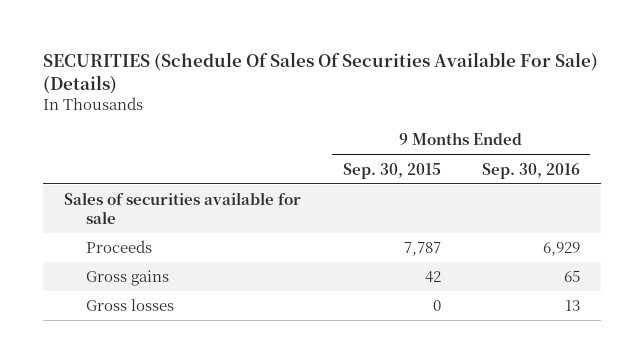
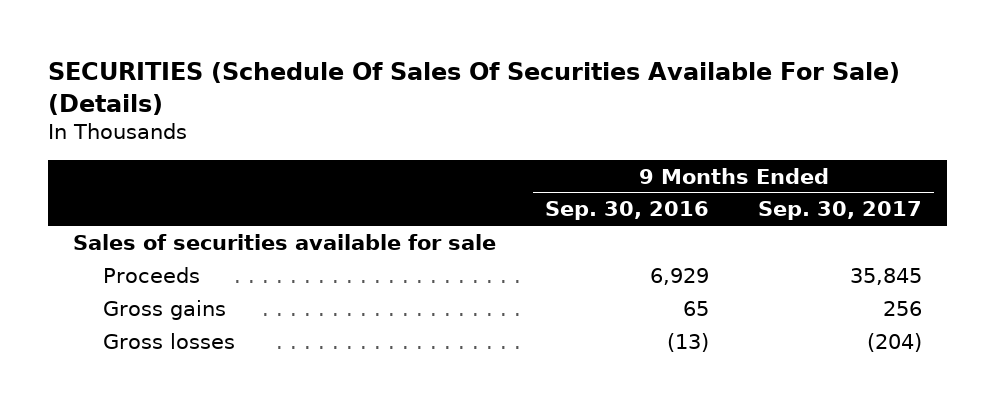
- | 9 Months Ended Sep. 30, 2015 | 9 Months Ended Sep. 30, 2016
+ | 9 Months Ended Sep. 30, 2016 | 9 Months Ended Sep. 30, 2017
- Gross losses | 0 | 13
+ Gross losses | (13) | (204)

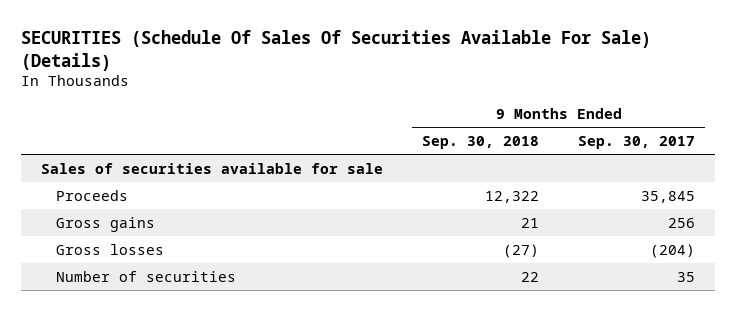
- | 9 Months Ended Sep. 30, 2016 | 9 Months Ended Sep. 30, 2017
+ | 9 Months Ended Sep. 30, 2018 | 9 Months Ended Sep. 30, 2017
+ Number of securities | 22 | 35

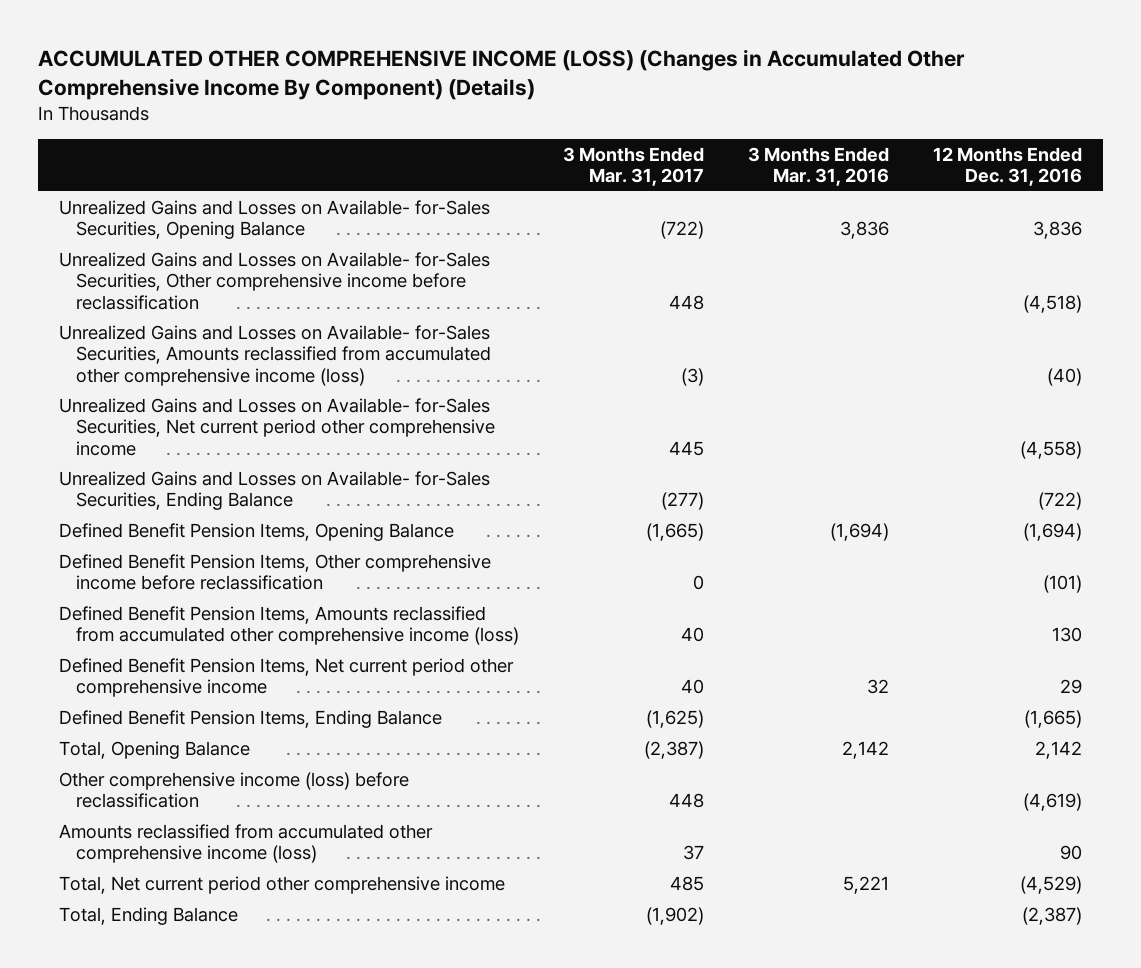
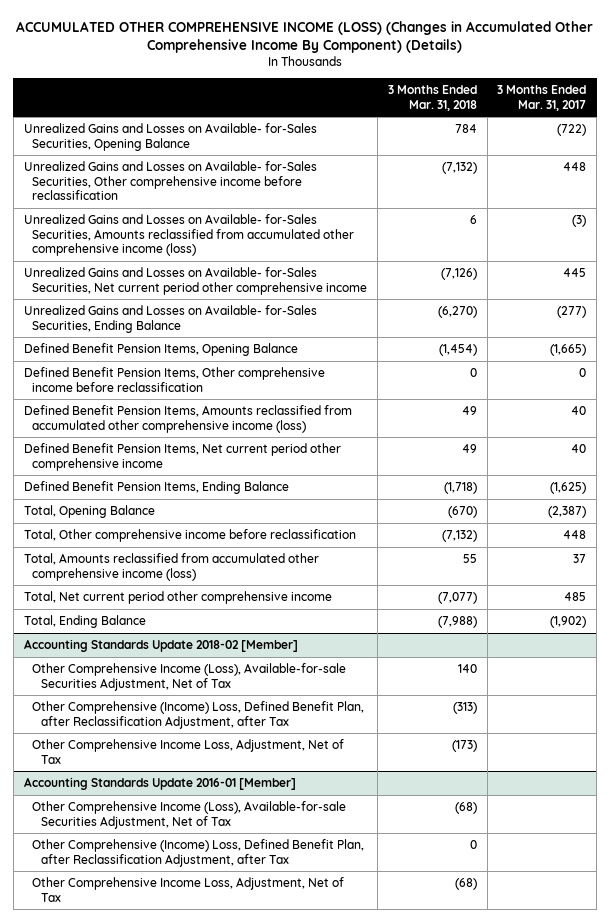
- | 3 Months Ended Mar. 31, 2017 | 3 Months Ended Mar. 31, 2016 | 12 Months Ended Dec. 31, 2016
+ | 3 Months Ended Mar. 31, 2018 | 3 Months Ended Mar. 31, 2017
- Other comprehensive income (loss) before reclassification | 448 | | (4,619)
- Amounts reclassified from accumulated other comprehensive income (loss) | 37 | | 90
+ Total, Other comprehensive income before reclassification | (7,132) | 448
+ Total, Amounts reclassified from accumulated other comprehensive income (loss) | 55 | 37
+ Accounting Standards Update 2018-02 [Member]
+ Other Comprehensive Income (Loss), Available-for-sale Securities Adjustment, Net of Tax | 140 |
+ Other Comprehensive (Income) Loss, Defined Benefit Plan, after Reclassification Adjustment, after Tax | (313) |
+ Other Comprehensive Income Loss, Adjustment, Net of Tax | (173) |
+ Accounting Standards Update 2016-01 [Member]
+ Other Comprehensive Income (Loss), Available-for-sale Securities Adjustment, Net of Tax | (68) |
+ Other Comprehensive (Income) Loss, Defined Benefit Plan, after Reclassification Adjustment, after Tax | 0 |
+ Other Comprehensive Income Loss, Adjustment, Net of Tax | (68) |

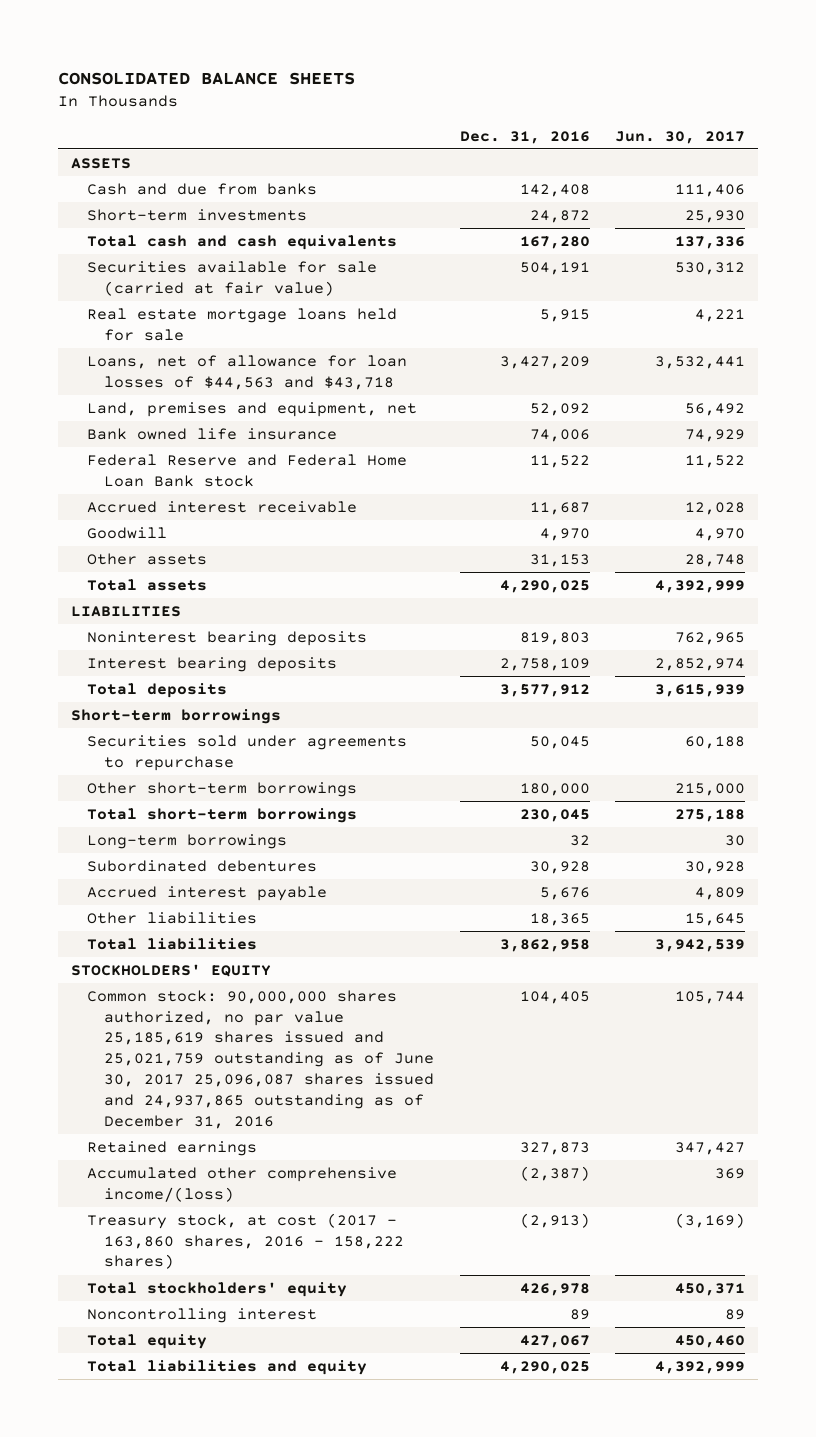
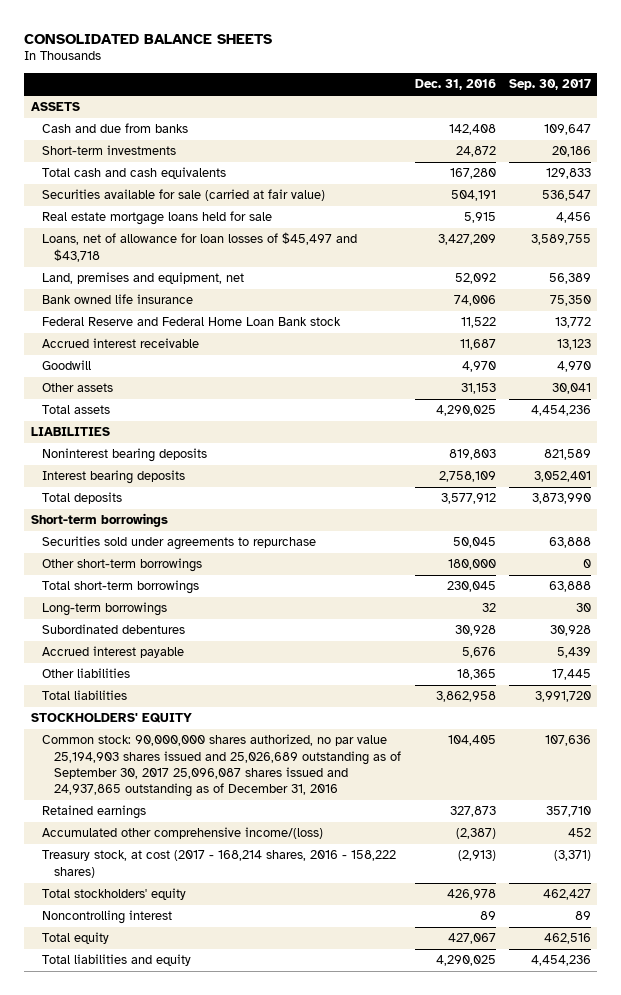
- | Dec. 31, 2016 | Jun. 30, 2017
+ | Dec. 31, 2016 | Sep. 30, 2017
- Loans, net of allowance for loan losses of $44,563 and $43,718 | 3,427,209 | 3,532,441
+ Loans, net of allowance for loan losses of $45,497 and $43,718 | 3,427,209 | 3,589,755
- Common stock: 90,000,000 shares authorized, no par value 25,185,619 shares issued and 25,021,759 outstanding as of June 30, 2017 25,096,087 shares issued and 24,937,865 outstanding as of December 31, 2016 | 104,405 | 105,744
+ Common stock: 90,000,000 shares authorized, no par value 25,194,903 shares issued and 25,026,689 outstanding as of September 30, 2017 25,096,087 shares issued and 24,937,865 outstanding as of December 31, 2016 | 104,405 | 107,636
- Treasury stock, at cost (2017 - 163,860 shares, 2016 - 158,222 shares) | (2,913) | (3,169)
+ Treasury stock, at cost (2017 - 168,214 shares, 2016 - 158,222 shares) | (2,913) | (3,371)

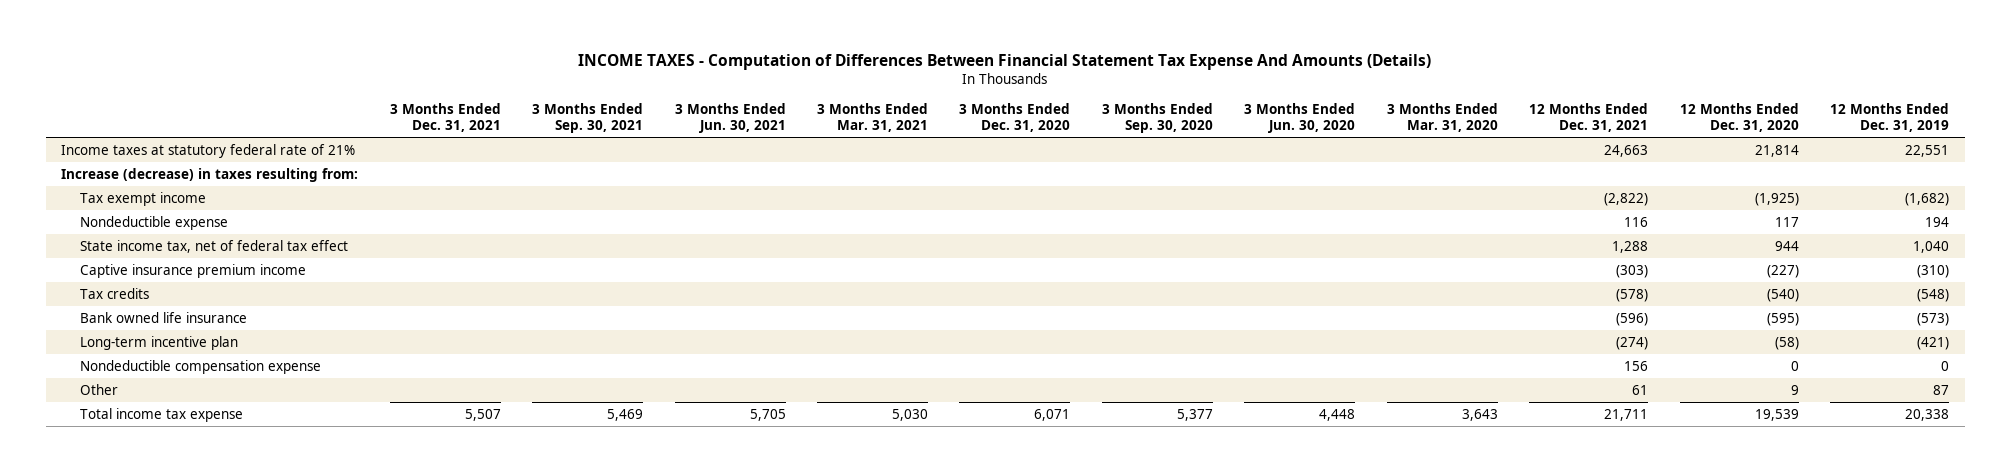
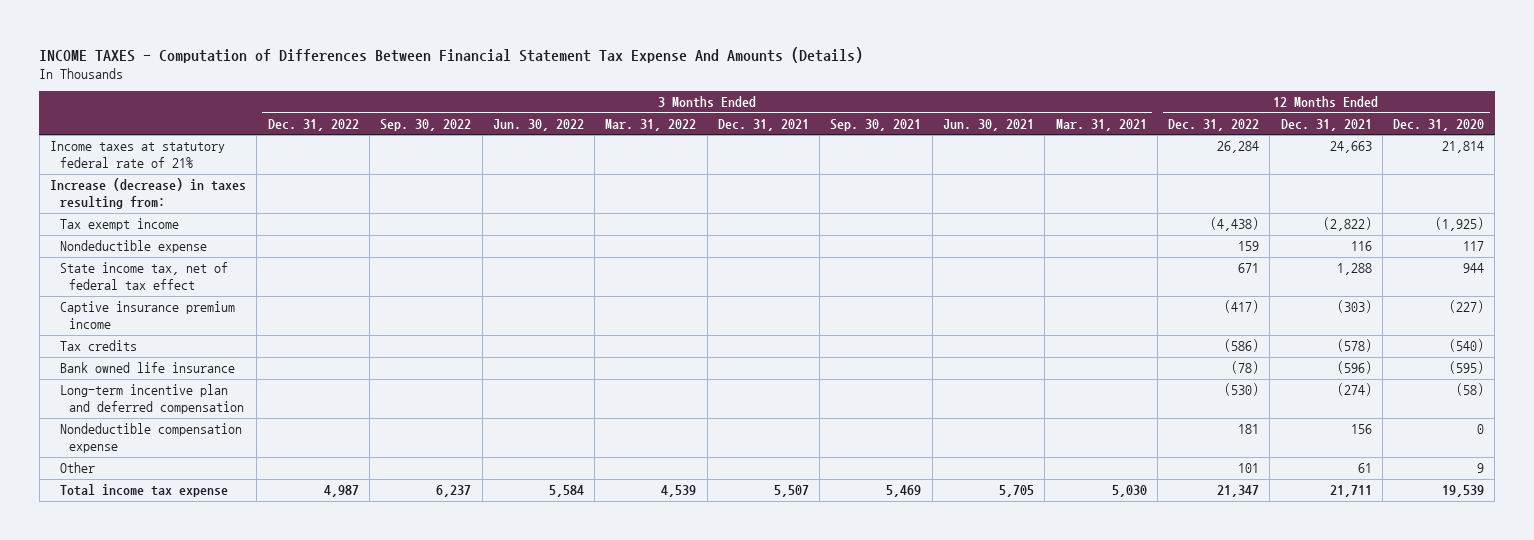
- | 3 Months Ended Dec. 31, 2021 | 3 Months Ended Sep. 30, 2021 | 3 Months Ended Jun. 30, 2021 | 3 Months Ended Mar. 31, 2021 | 3 Months Ended Dec. 31, 2020 | 3 Months Ended Sep. 30, 2020 | 3 Months Ended Jun. 30, 2020 | 3 Months Ended Mar. 31, 2020 | 12 Months Ended Dec. 31, 2021 | 12 Months Ended Dec. 31, 2020 | 12 Months Ended Dec. 31, 2019
+ | 3 Months Ended Dec. 31, 2022 | 3 Months Ended Sep. 30, 2022 | 3 Months Ended Jun. 30, 2022 | 3 Months Ended Mar. 31, 2022 | 3 Months Ended Dec. 31, 2021 | 3 Months Ended Sep. 30, 2021 | 3 Months Ended Jun. 30, 2021 | 3 Months Ended Mar. 31, 2021 | 12 Months Ended Dec. 31, 2022 | 12 Months Ended Dec. 31, 2021 | 12 Months Ended Dec. 31, 2020
- Long-term incentive plan | | | | | | | | | (274) | (58) | (421)
+ Long-term incentive plan and deferred compensation | | | | | | | | | (530) | (274) | (58)

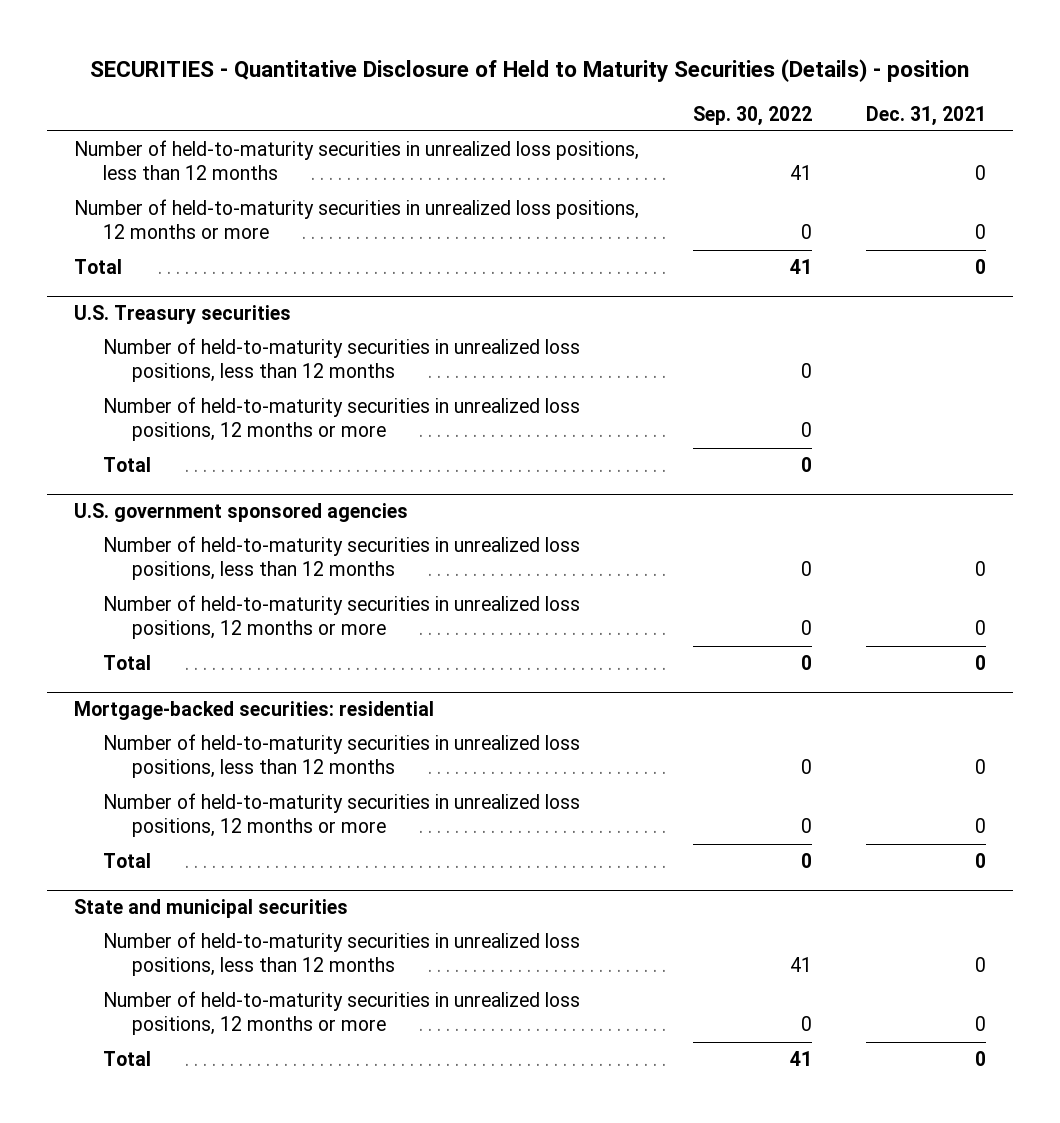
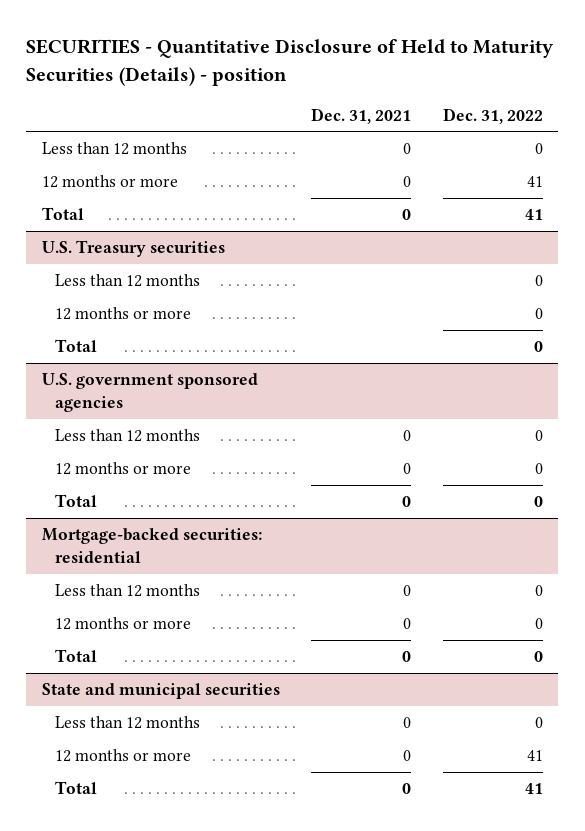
- | Sep. 30, 2022 | Dec. 31, 2021
+ | Dec. 31, 2021 | Dec. 31, 2022
- Number of held-to-maturity securities in unrealized loss positions, less than 12 months | 41 | 0
- Number of held-to-maturity securities in unrealized loss positions, 12 months or more | 0 | 0
+ Less than 12 months | 0 | 0
+ 12 months or more | 0 | 41
@ U.S. Treasury securities
- Number of held-to-maturity securities in unrealized loss positions, less than 12 months | 0 |
- Number of held-to-maturity securities in unrealized loss positions, 12 months or more | 0 |
+ Less than 12 months | | 0
+ 12 months or more | | 0
@ U.S. government sponsored agencies
- Number of held-to-maturity securities in unrealized loss positions, less than 12 months | 0 | 0
- Number of held-to-maturity securities in unrealized loss positions, 12 months or more | 0 | 0
+ Less than 12 months | 0 | 0
+ 12 months or more | 0 | 0
@ Mortgage-backed securities: residential
- Number of held-to-maturity securities in unrealized loss positions, less than 12 months | 0 | 0
- Number of held-to-maturity securities in unrealized loss positions, 12 months or more | 0 | 0
+ Less than 12 months | 0 | 0
+ 12 months or more | 0 | 0
@ State and municipal securities
- Number of held-to-maturity securities in unrealized loss positions, less than 12 months | 41 | 0
- Number of held-to-maturity securities in unrealized loss positions, 12 months or more | 0 | 0
+ Less than 12 months | 0 | 0
+ 12 months or more | 0 | 41

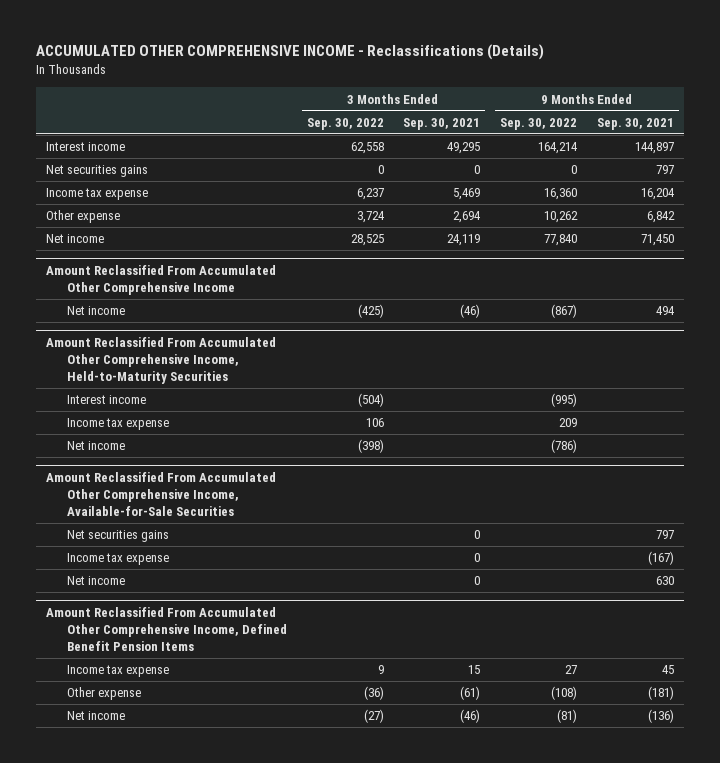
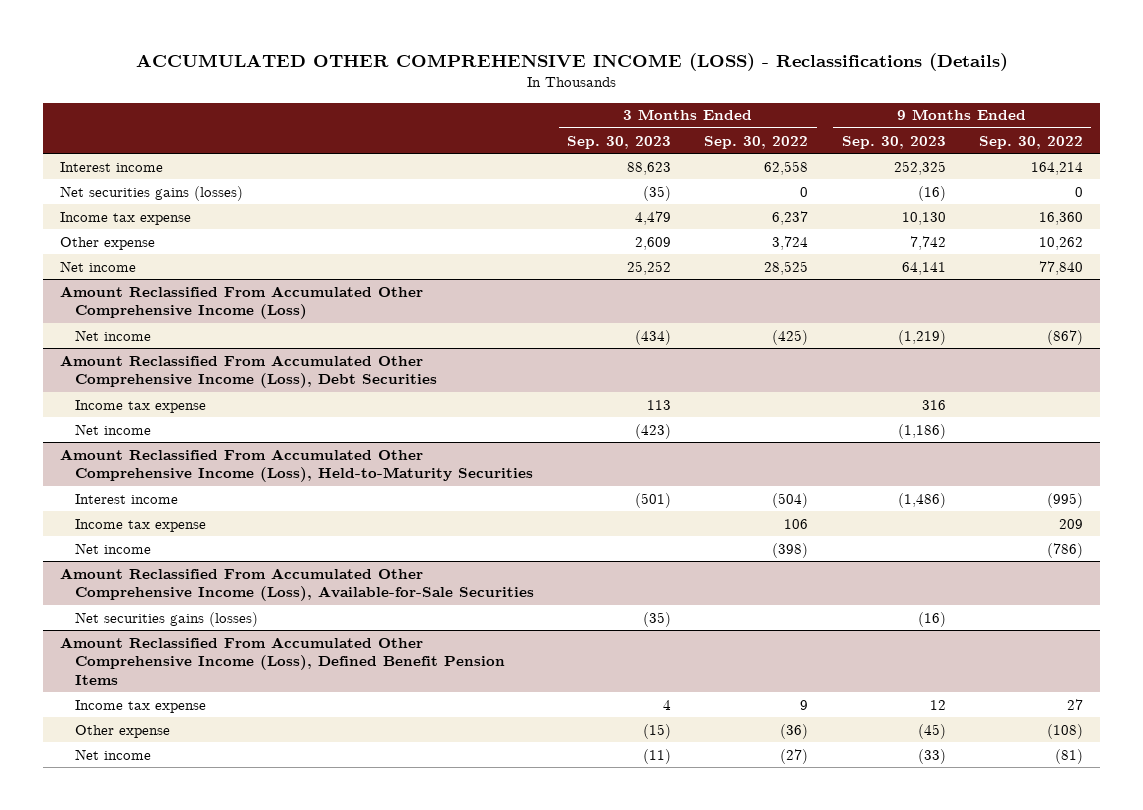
- ACCUMULATED OTHER COMPREHENSIVE INCOME - Reclassifications (Details)
+ ACCUMULATED OTHER COMPREHENSIVE INCOME (LOSS) - Reclassifications (Details)
- | 3 Months Ended Sep. 30, 2022 | 3 Months Ended Sep. 30, 2021 | 9 Months Ended Sep. 30, 2022 | 9 Months Ended Sep. 30, 2021
+ | 3 Months Ended Sep. 30, 2023 | 3 Months Ended Sep. 30, 2022 | 9 Months Ended Sep. 30, 2023 | 9 Months Ended Sep. 30, 2022
- Net securities gains | 0 | 0 | 0 | 797
+ Net securities gains (losses) | (35) | 0 | (16) | 0
- Amount Reclassified From Accumulated Other Comprehensive Income
+ Amount Reclassified From Accumulated Other Comprehensive Income (Loss)
- Amount Reclassified From Accumulated Other Comprehensive Income, Held-to-Maturity Securities
+ Amount Reclassified From Accumulated Other Comprehensive Income (Loss), Debt Securities
+ Income tax expense | 113 | | 316 |
+ Net income | (423) | | (1,186) |
+ Amount Reclassified From Accumulated Other Comprehensive Income (Loss), Held-to-Maturity Securities
- Amount Reclassified From Accumulated Other Comprehensive Income, Available-for-Sale Securities
- Net securities gains | | 0 | | 797
- Income tax expense | | 0 | | (167)
- Net income | | 0 | | 630
- Amount Reclassified From Accumulated Other Comprehensive Income, Defined Benefit Pension Items
+ Amount Reclassified From Accumulated Other Comprehensive Income (Loss), Available-for-Sale Securities
+ Net securities gains (losses) | (35) | | (16) |
+ Amount Reclassified From Accumulated Other Comprehensive Income (Loss), Defined Benefit Pension Items

